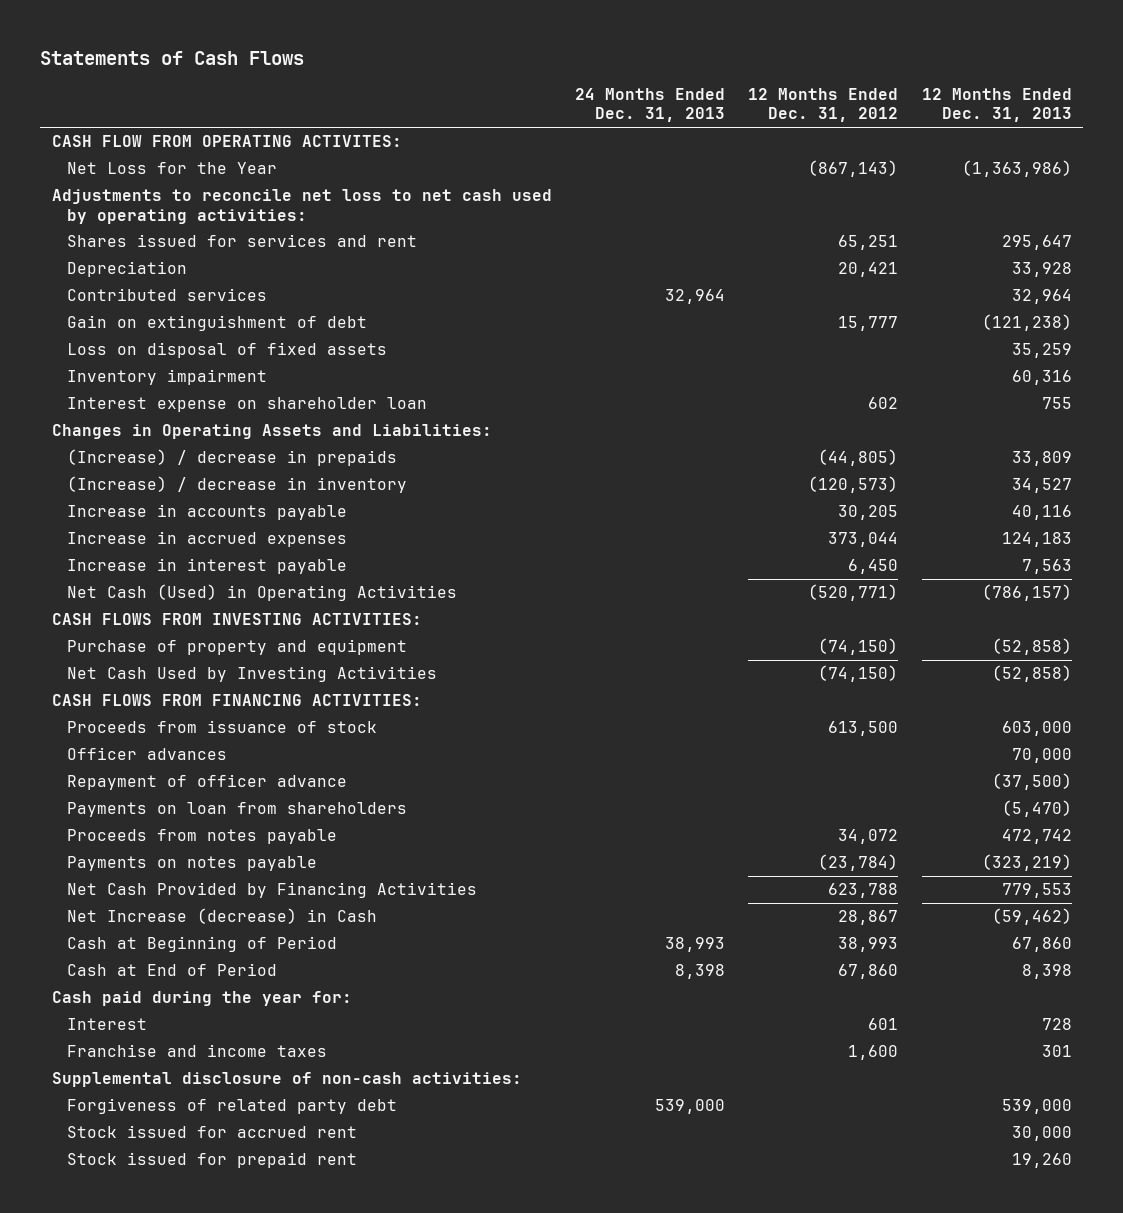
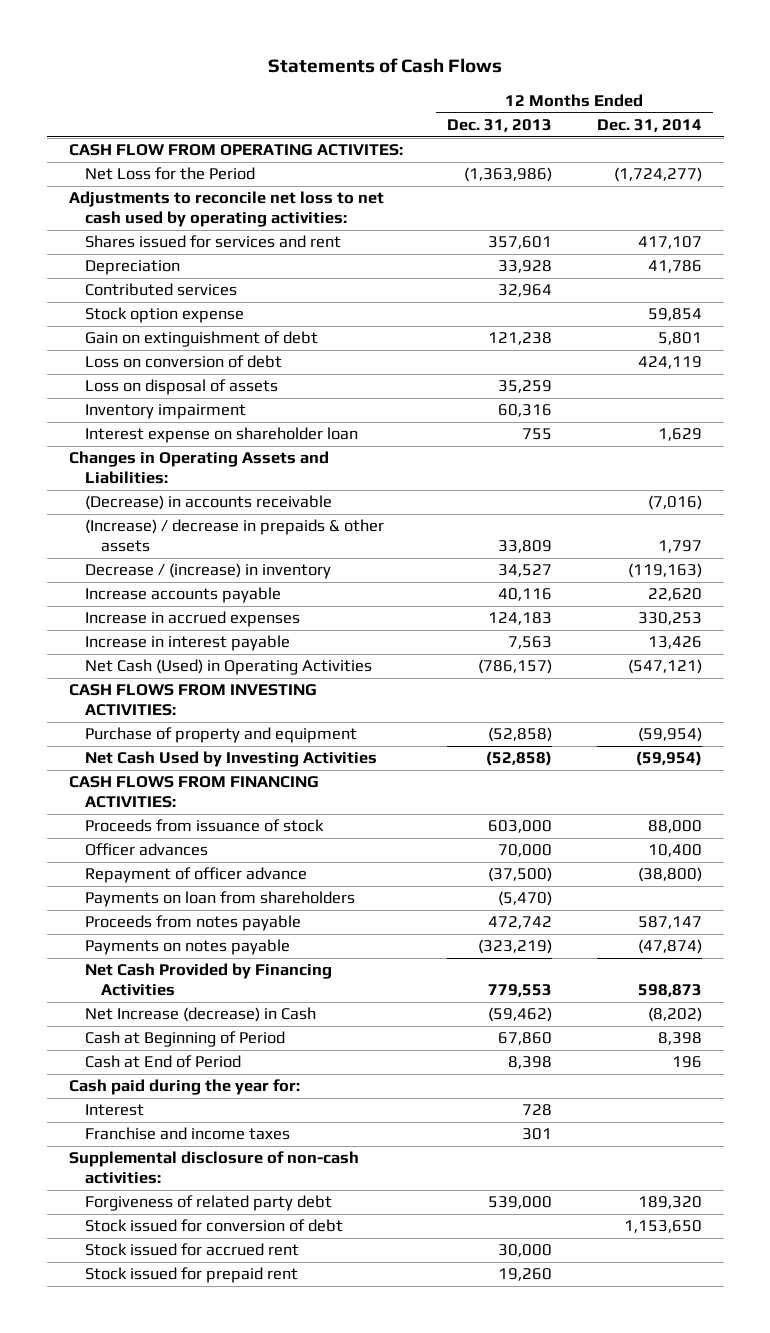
- | 24 Months Ended Dec. 31, 2013 | 12 Months Ended Dec. 31, 2012 | 12 Months Ended Dec. 31, 2013
+ | 12 Months Ended Dec. 31, 2013 | 12 Months Ended Dec. 31, 2014
- Net Loss for the Year | | (867,143) | (1,363,986)
+ Net Loss for the Period | (1,363,986) | (1,724,277)
- Shares issued for services and rent | | 65,251 | 295,647
+ Shares issued for services and rent | 357,601 | 417,107
- Gain on extinguishment of debt | | 15,777 | (121,238)
- Loss on disposal of fixed assets | | | 35,259
+ Stock option expense | | 59,854
+ Gain on extinguishment of debt | 121,238 | 5,801
+ Loss on conversion of debt | | 424,119
+ Loss on disposal of assets | 35,259 |
- (Increase) / decrease in prepaids | | (44,805) | 33,809
- (Increase) / decrease in inventory | | (120,573) | 34,527
- Increase in accounts payable | | 30,205 | 40,116
+ (Decrease) in accounts receivable | | (7,016)
+ (Increase) / decrease in prepaids & other assets | 33,809 | 1,797
+ Decrease / (increase) in inventory | 34,527 | (119,163)
+ Increase accounts payable | 40,116 | 22,620
+ Stock issued for conversion of debt | | 1,153,650

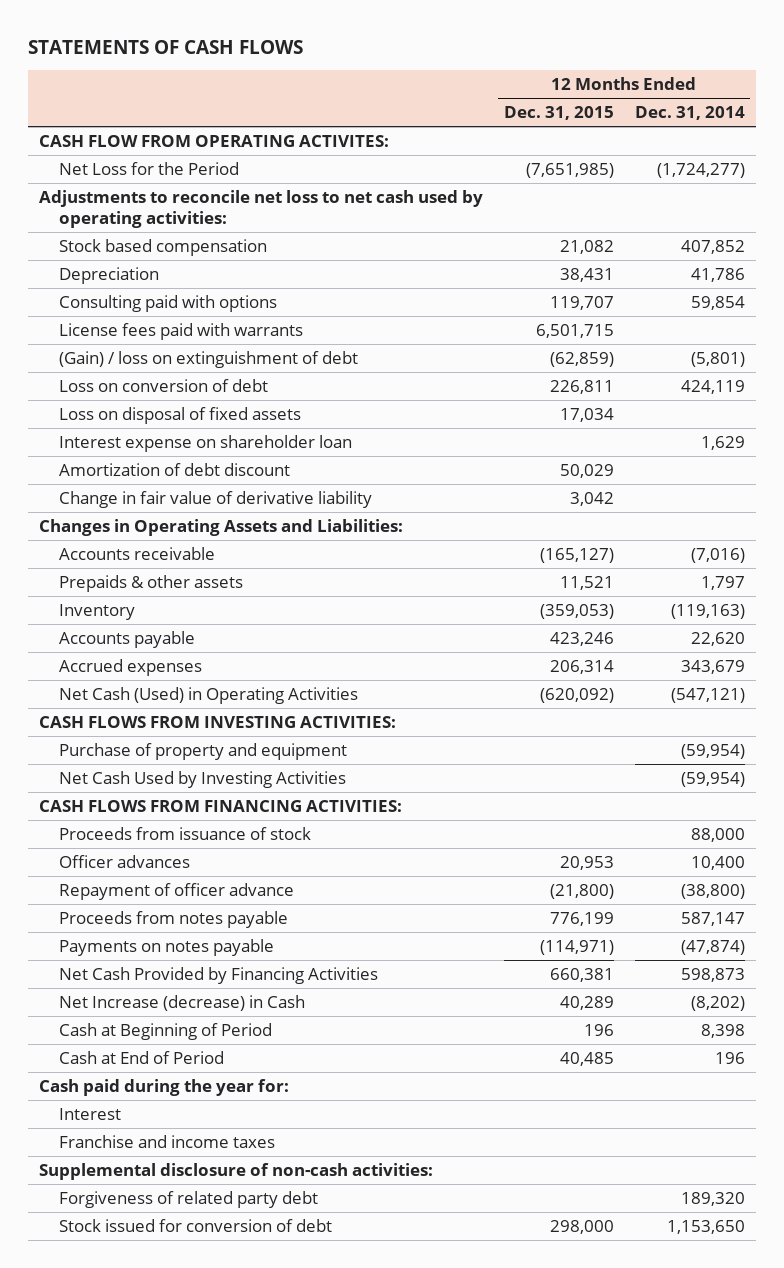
- Statements of Cash Flows
+ STATEMENTS OF CASH FLOWS
- | 12 Months Ended Dec. 31, 2013 | 12 Months Ended Dec. 31, 2014
+ | 12 Months Ended Dec. 31, 2015 | 12 Months Ended Dec. 31, 2014
- Shares issued for services and rent | 357,601 | 417,107
+ Stock based compensation | 21,082 | 407,852
- Contributed services | 32,964 |
- Stock option expense | | 59,854
- Gain on extinguishment of debt | 121,238 | 5,801
+ Consulting paid with options | 119,707 | 59,854
+ License fees paid with warrants | 6,501,715 |
+ (Gain) / loss on extinguishment of debt | (62,859) | (5,801)
- Loss on disposal of assets | 35,259 |
- Inventory impairment | 60,316 |
+ Loss on disposal of fixed assets | 17,034 |
+ Amortization of debt discount | 50,029 |
+ Change in fair value of derivative liability | 3,042 |
- (Decrease) in accounts receivable | | (7,016)
- (Increase) / decrease in prepaids & other assets | 33,809 | 1,797
- Decrease / (increase) in inventory | 34,527 | (119,163)
- Increase accounts payable | 40,116 | 22,620
- Increase in accrued expenses | 124,183 | 330,253
- Increase in interest payable | 7,563 | 13,426
+ Accounts receivable | (165,127) | (7,016)
+ Prepaids & other assets | 11,521 | 1,797
+ Inventory | (359,053) | (119,163)
+ Accounts payable | 423,246 | 22,620
+ Accrued expenses | 206,314 | 343,679
- Payments on loan from shareholders | (5,470) |
- Stock issued for accrued rent | 30,000 |
- Stock issued for prepaid rent | 19,260 |

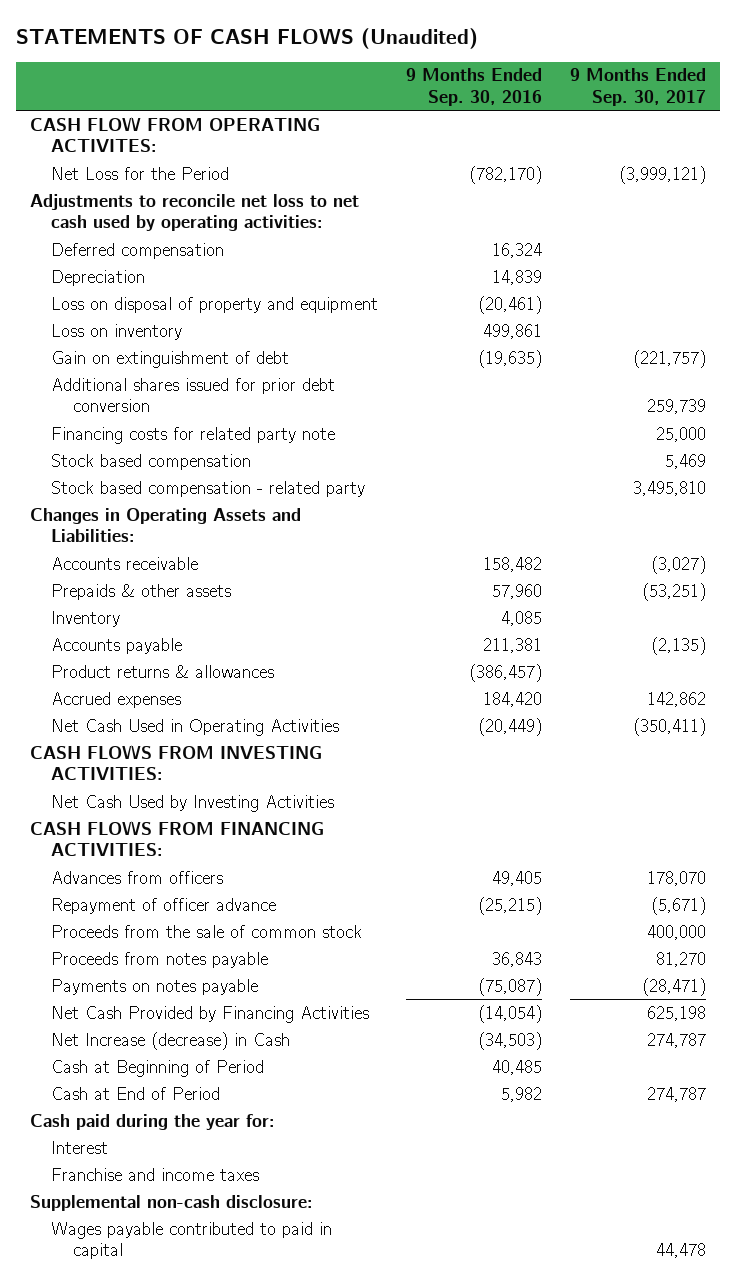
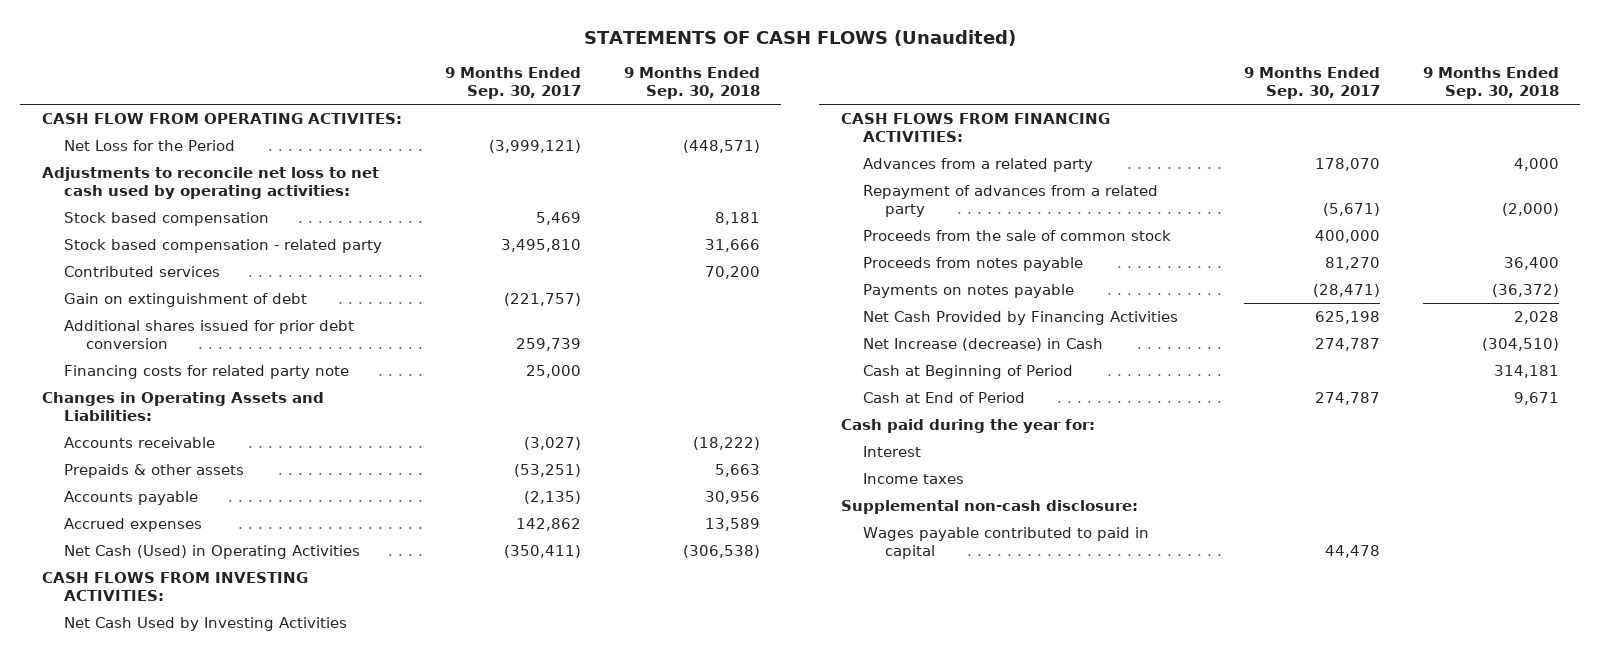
- | 9 Months Ended Sep. 30, 2016 | 9 Months Ended Sep. 30, 2017
+ | 9 Months Ended Sep. 30, 2017 | 9 Months Ended Sep. 30, 2018
- Deferred compensation | 16,324 |
- Depreciation | 14,839 |
- Loss on disposal of property and equipment | (20,461) |
- Loss on inventory | 499,861 |
moved up: Stock based compensation | 5,469 | 8,181
moved up: Stock based compensation - related party | 3,495,810 | 31,666
+ Contributed services | | 70,200
- Inventory | 4,085 |
- Product returns & allowances | (386,457) |
- Net Cash Used in Operating Activities | (20,449) | (350,411)
+ Net Cash (Used) in Operating Activities | (350,411) | (306,538)
- Advances from officers | 49,405 | 178,070
- Repayment of officer advance | (25,215) | (5,671)
+ Advances from a related party | 178,070 | 4,000
+ Repayment of advances from a related party | (5,671) | (2,000)
- Franchise and income taxes
+ Income taxes

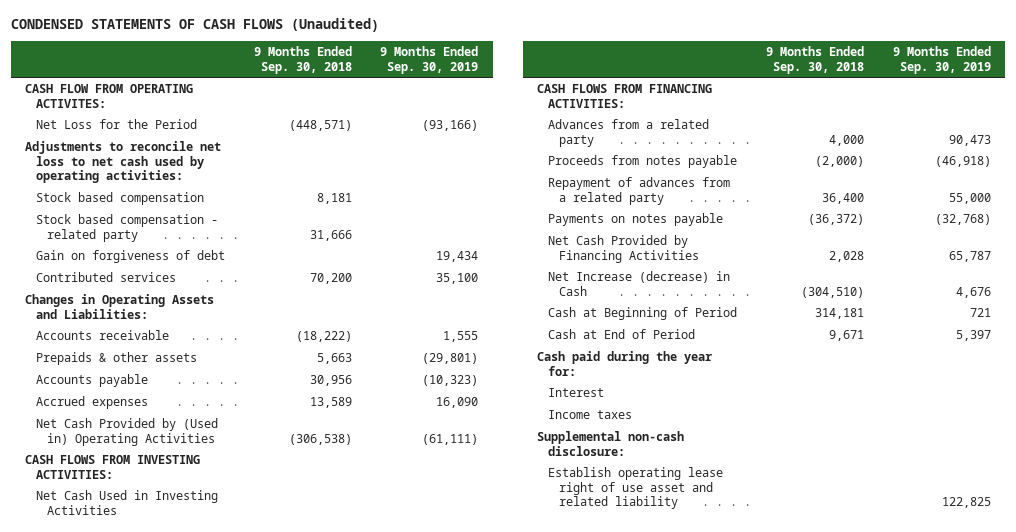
- STATEMENTS OF CASH FLOWS (Unaudited)
+ CONDENSED STATEMENTS OF CASH FLOWS (Unaudited)
- | 9 Months Ended Sep. 30, 2017 | 9 Months Ended Sep. 30, 2018
+ | 9 Months Ended Sep. 30, 2018 | 9 Months Ended Sep. 30, 2019
+ Gain on forgiveness of debt | | 19,434
- Gain on extinguishment of debt | (221,757) |
- Additional shares issued for prior debt conversion | 259,739 |
- Financing costs for related party note | 25,000 |
- Net Cash (Used) in Operating Activities | (350,411) | (306,538)
+ Net Cash Provided by (Used in) Operating Activities | (306,538) | (61,111)
- Net Cash Used by Investing Activities
+ Net Cash Used in Investing Activities
- Repayment of advances from a related party | (5,671) | (2,000)
- Proceeds from the sale of common stock | 400,000 |
- Proceeds from notes payable | 81,270 | 36,400
+ Proceeds from notes payable | (2,000) | (46,918)
+ Repayment of advances from a related party | 36,400 | 55,000
- Wages payable contributed to paid in capital | 44,478 |
+ Establish operating lease right of use asset and related liability | | 122,825

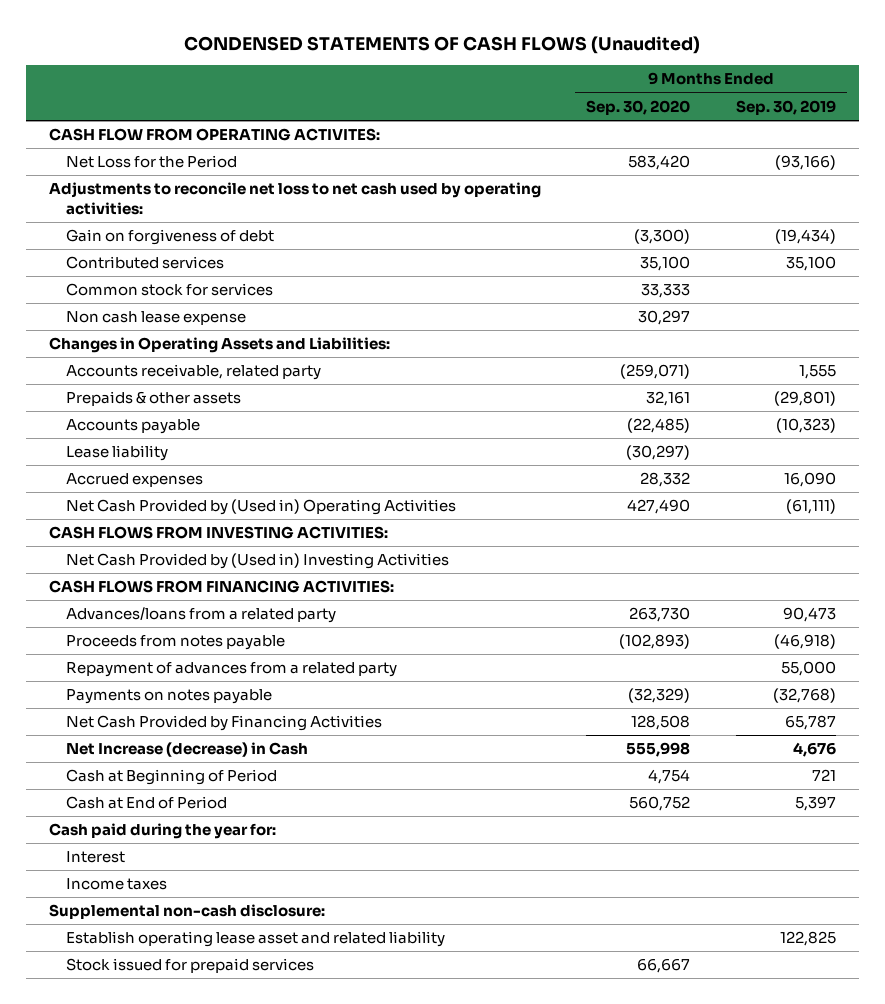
- | 9 Months Ended Sep. 30, 2018 | 9 Months Ended Sep. 30, 2019
+ | 9 Months Ended Sep. 30, 2020 | 9 Months Ended Sep. 30, 2019
- Stock based compensation | 8,181 |
- Stock based compensation - related party | 31,666 |
- Gain on forgiveness of debt | | 19,434
+ Gain on forgiveness of debt | (3,300) | (19,434)
+ Common stock for services | 33,333 |
+ Non cash lease expense | 30,297 |
- Accounts receivable | (18,222) | 1,555
+ Accounts receivable, related party | (259,071) | 1,555
+ Lease liability | (30,297) |
- Net Cash Used in Investing Activities
+ Net Cash Provided by (Used in) Investing Activities
- Advances from a related party | 4,000 | 90,473
+ Advances/loans from a related party | 263,730 | 90,473
- Establish operating lease right of use asset and related liability | | 122,825
+ Establish operating lease asset and related liability | | 122,825
+ Stock issued for prepaid services | 66,667 |

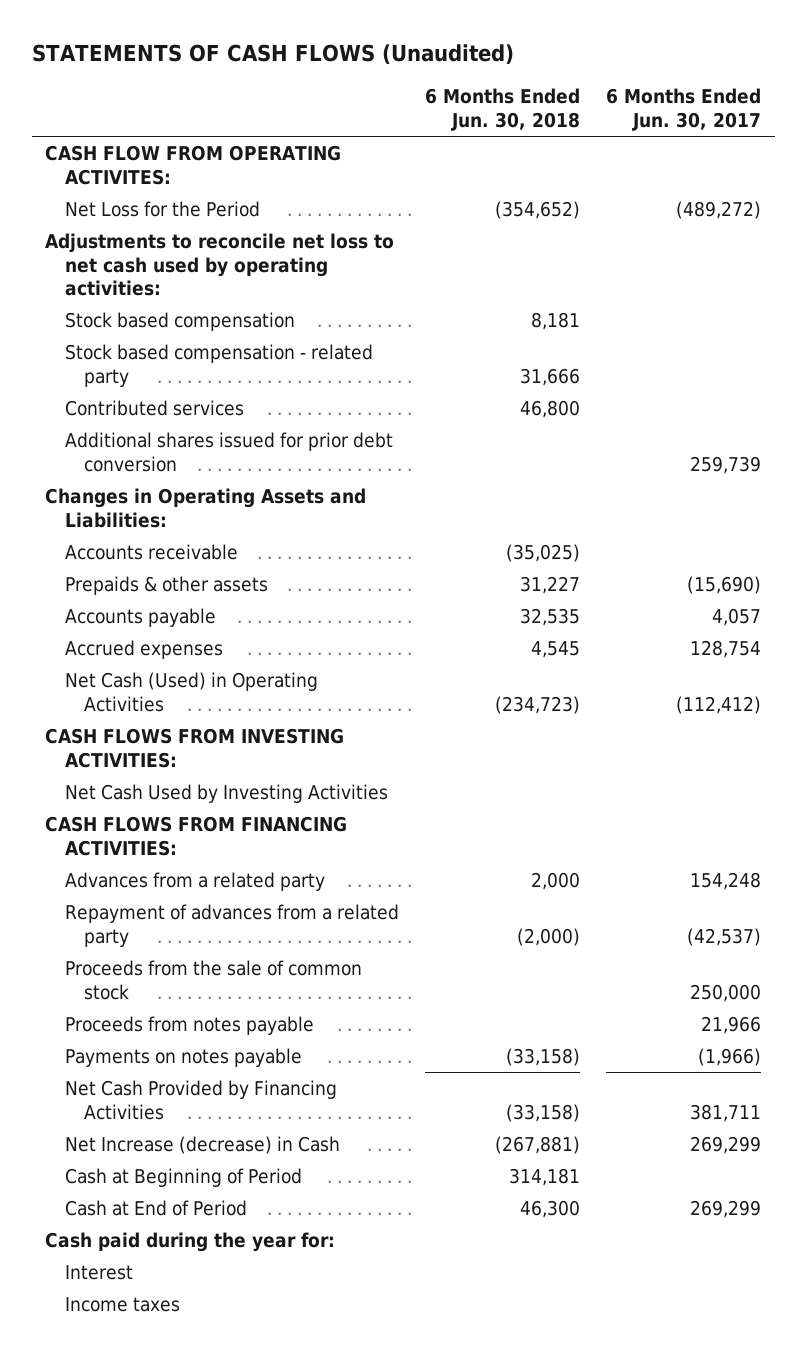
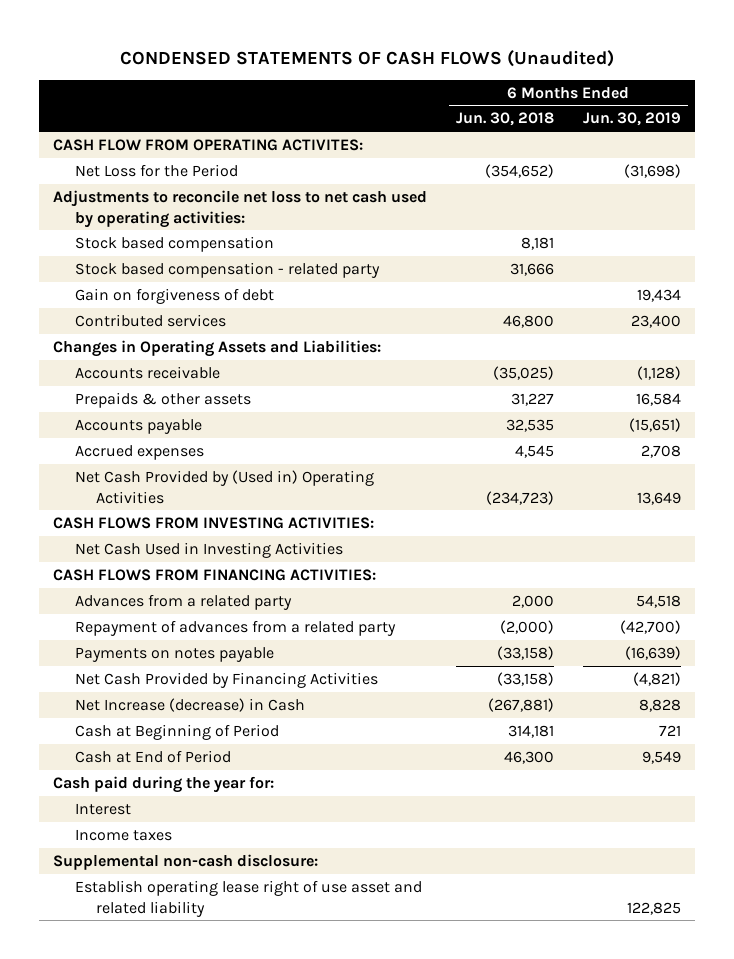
- STATEMENTS OF CASH FLOWS (Unaudited)
+ CONDENSED STATEMENTS OF CASH FLOWS (Unaudited)
- | 6 Months Ended Jun. 30, 2018 | 6 Months Ended Jun. 30, 2017
+ | 6 Months Ended Jun. 30, 2018 | 6 Months Ended Jun. 30, 2019
+ Gain on forgiveness of debt | | 19,434
- Additional shares issued for prior debt conversion | | 259,739
- Net Cash (Used) in Operating Activities | (234,723) | (112,412)
+ Net Cash Provided by (Used in) Operating Activities | (234,723) | 13,649
- Net Cash Used by Investing Activities
+ Net Cash Used in Investing Activities
- Proceeds from the sale of common stock | | 250,000
- Proceeds from notes payable | | 21,966
+ Supplemental non-cash disclosure:
+ Establish operating lease right of use asset and related liability | | 122,825

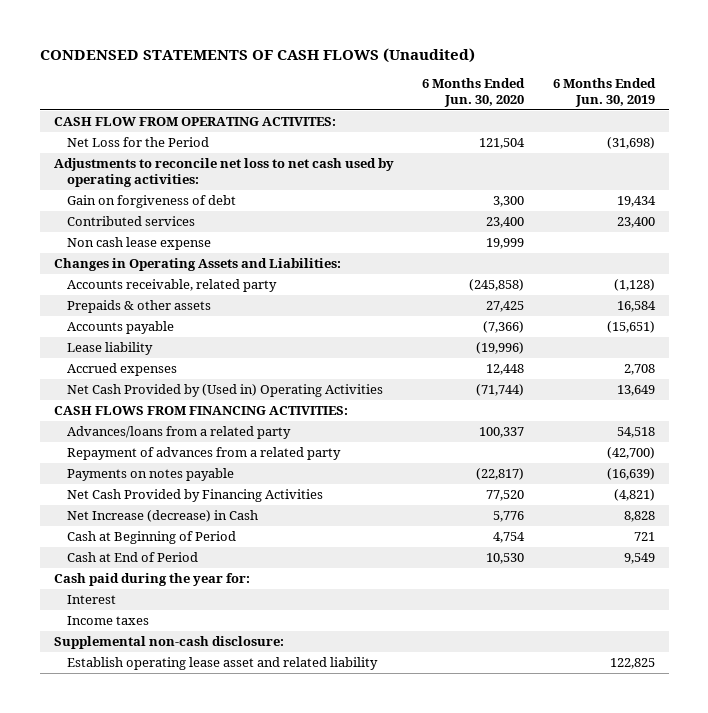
- | 6 Months Ended Jun. 30, 2018 | 6 Months Ended Jun. 30, 2019
+ | 6 Months Ended Jun. 30, 2020 | 6 Months Ended Jun. 30, 2019
- Stock based compensation | 8,181 |
- Stock based compensation - related party | 31,666 |
+ Non cash lease expense | 19,999 |
- Accounts receivable | (35,025) | (1,128)
+ Accounts receivable, related party | (245,858) | (1,128)
+ Lease liability | (19,996) |
- CASH FLOWS FROM INVESTING ACTIVITIES:
- Net Cash Used in Investing Activities
- Advances from a related party | 2,000 | 54,518
+ Advances/loans from a related party | 100,337 | 54,518
- Establish operating lease right of use asset and related liability | | 122,825
+ Establish operating lease asset and related liability | | 122,825

